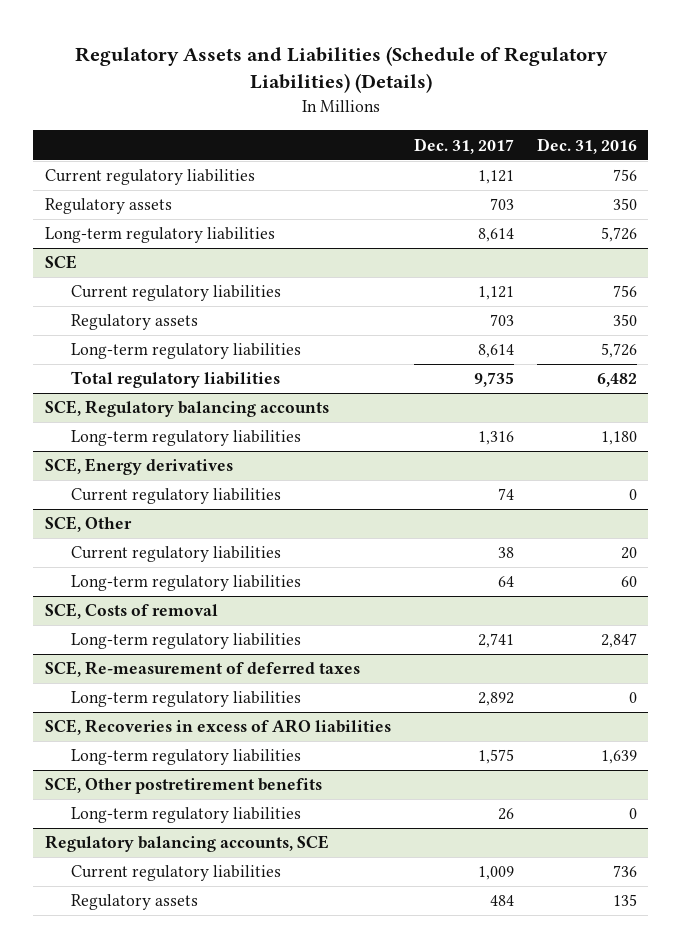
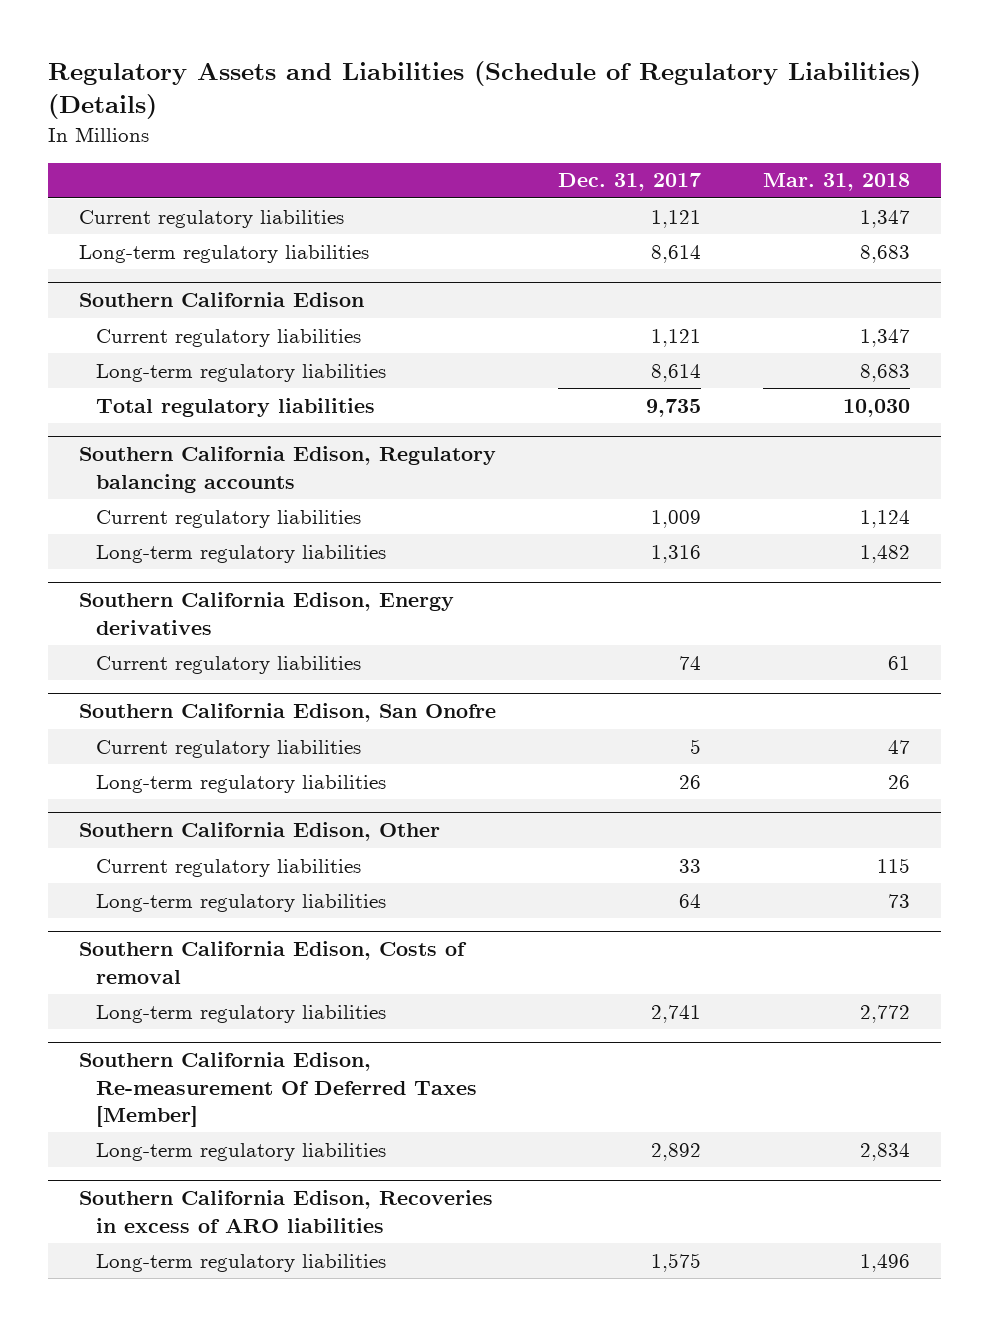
- | Dec. 31, 2017 | Dec. 31, 2016
+ | Dec. 31, 2017 | Mar. 31, 2018
- Regulatory assets | 703 | 350
- SCE
+ Southern California Edison
- Regulatory assets | 703 | 350
- SCE, Regulatory balancing accounts
+ Southern California Edison, Regulatory balancing accounts
+ Current regulatory liabilities | 1,009 | 1,124
- SCE, Energy derivatives
+ Southern California Edison, Energy derivatives
- SCE, Other
- Current regulatory liabilities | 38 | 20
+ Southern California Edison, San Onofre
+ Current regulatory liabilities | 5 | 47
+ Long-term regulatory liabilities | 26 | 26
+ Southern California Edison, Other
+ Current regulatory liabilities | 33 | 115
- SCE, Costs of removal
+ Southern California Edison, Costs of removal
- SCE, Re-measurement of deferred taxes
+ Southern California Edison, Re-measurement Of Deferred Taxes [Member]
- SCE, Recoveries in excess of ARO liabilities
+ Southern California Edison, Recoveries in excess of ARO liabilities
- SCE, Other postretirement benefits
- Long-term regulatory liabilities | 26 | 0
- Regulatory balancing accounts, SCE
- Current regulatory liabilities | 1,009 | 736
- Regulatory assets | 484 | 135

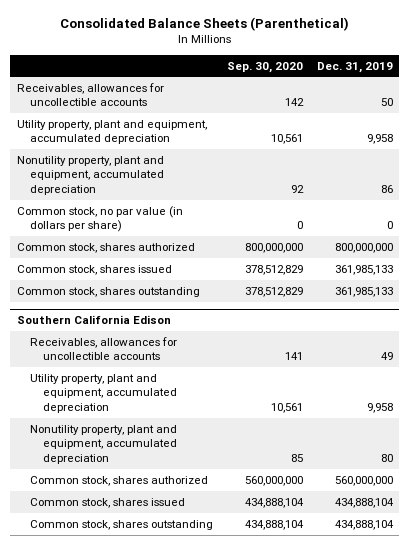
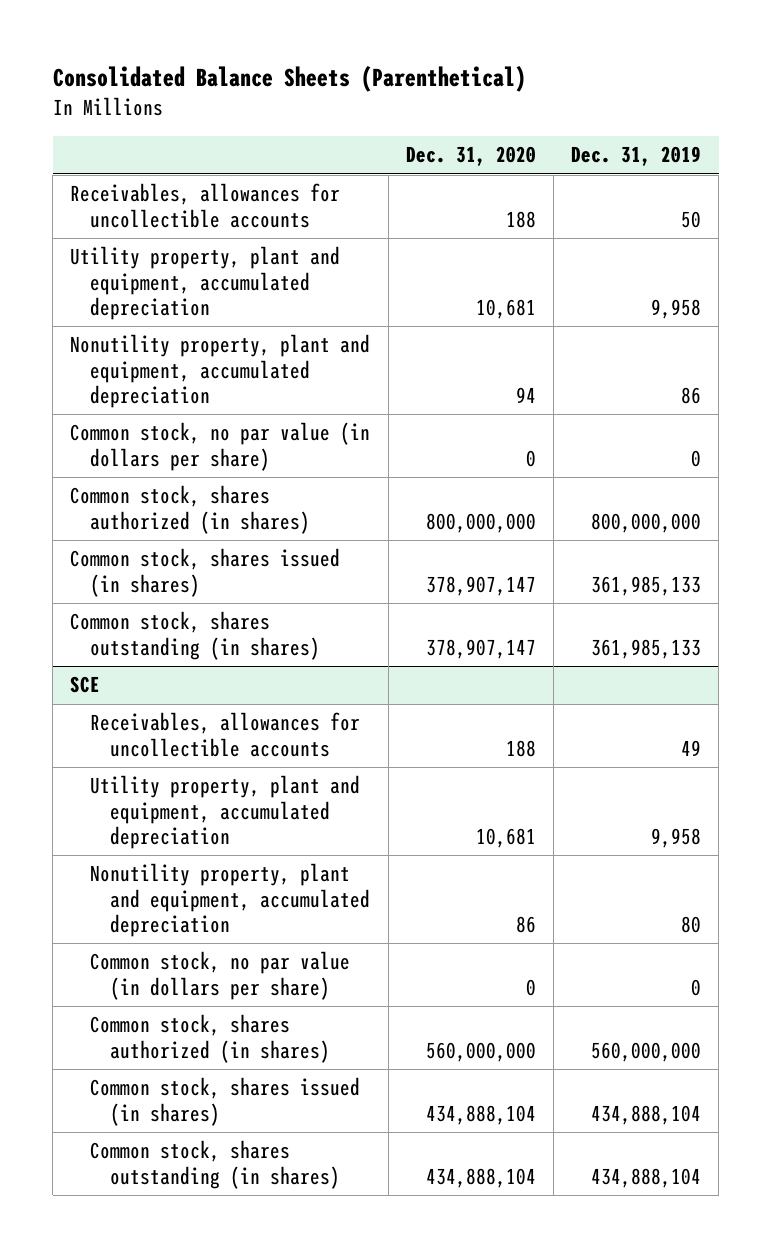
- | Sep. 30, 2020 | Dec. 31, 2019
+ | Dec. 31, 2020 | Dec. 31, 2019
- Common stock, shares authorized | 800,000,000 | 800,000,000
- Common stock, shares issued | 378,512,829 | 361,985,133
- Common stock, shares outstanding | 378,512,829 | 361,985,133
- Southern California Edison
+ Common stock, shares authorized (in shares) | 800,000,000 | 800,000,000
+ Common stock, shares issued (in shares) | 378,907,147 | 361,985,133
+ Common stock, shares outstanding (in shares) | 378,907,147 | 361,985,133
+ SCE
- Common stock, shares authorized | 560,000,000 | 560,000,000
- Common stock, shares issued | 434,888,104 | 434,888,104
- Common stock, shares outstanding | 434,888,104 | 434,888,104
+ Common stock, no par value (in dollars per share) | 0 | 0
+ Common stock, shares authorized (in shares) | 560,000,000 | 560,000,000
+ Common stock, shares issued (in shares) | 434,888,104 | 434,888,104
+ Common stock, shares outstanding (in shares) | 434,888,104 | 434,888,104

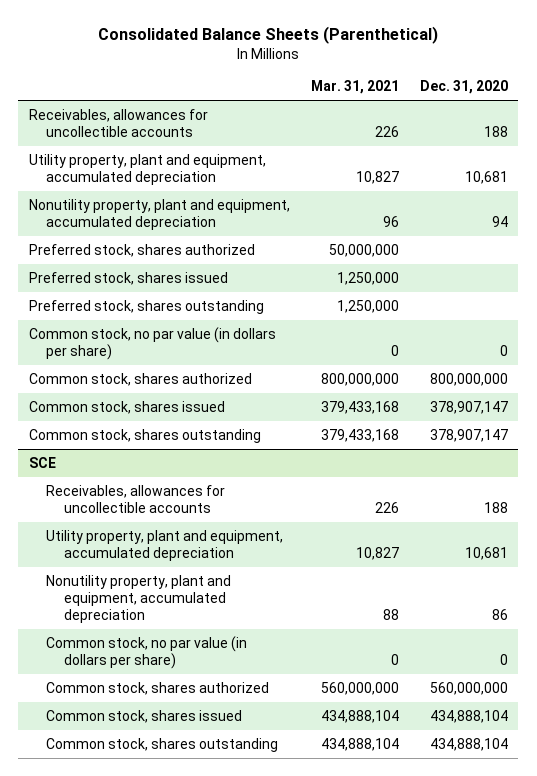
- | Dec. 31, 2020 | Dec. 31, 2019
+ | Mar. 31, 2021 | Dec. 31, 2020
+ Preferred stock, shares authorized | 50,000,000 |
+ Preferred stock, shares issued | 1,250,000 |
+ Preferred stock, shares outstanding | 1,250,000 |
- Common stock, shares authorized (in shares) | 800,000,000 | 800,000,000
- Common stock, shares issued (in shares) | 378,907,147 | 361,985,133
- Common stock, shares outstanding (in shares) | 378,907,147 | 361,985,133
+ Common stock, shares authorized | 800,000,000 | 800,000,000
+ Common stock, shares issued | 379,433,168 | 378,907,147
+ Common stock, shares outstanding | 379,433,168 | 378,907,147
@ SCE
- Common stock, shares authorized (in shares) | 560,000,000 | 560,000,000
- Common stock, shares issued (in shares) | 434,888,104 | 434,888,104
- Common stock, shares outstanding (in shares) | 434,888,104 | 434,888,104
+ Common stock, shares authorized | 560,000,000 | 560,000,000
+ Common stock, shares issued | 434,888,104 | 434,888,104
+ Common stock, shares outstanding | 434,888,104 | 434,888,104

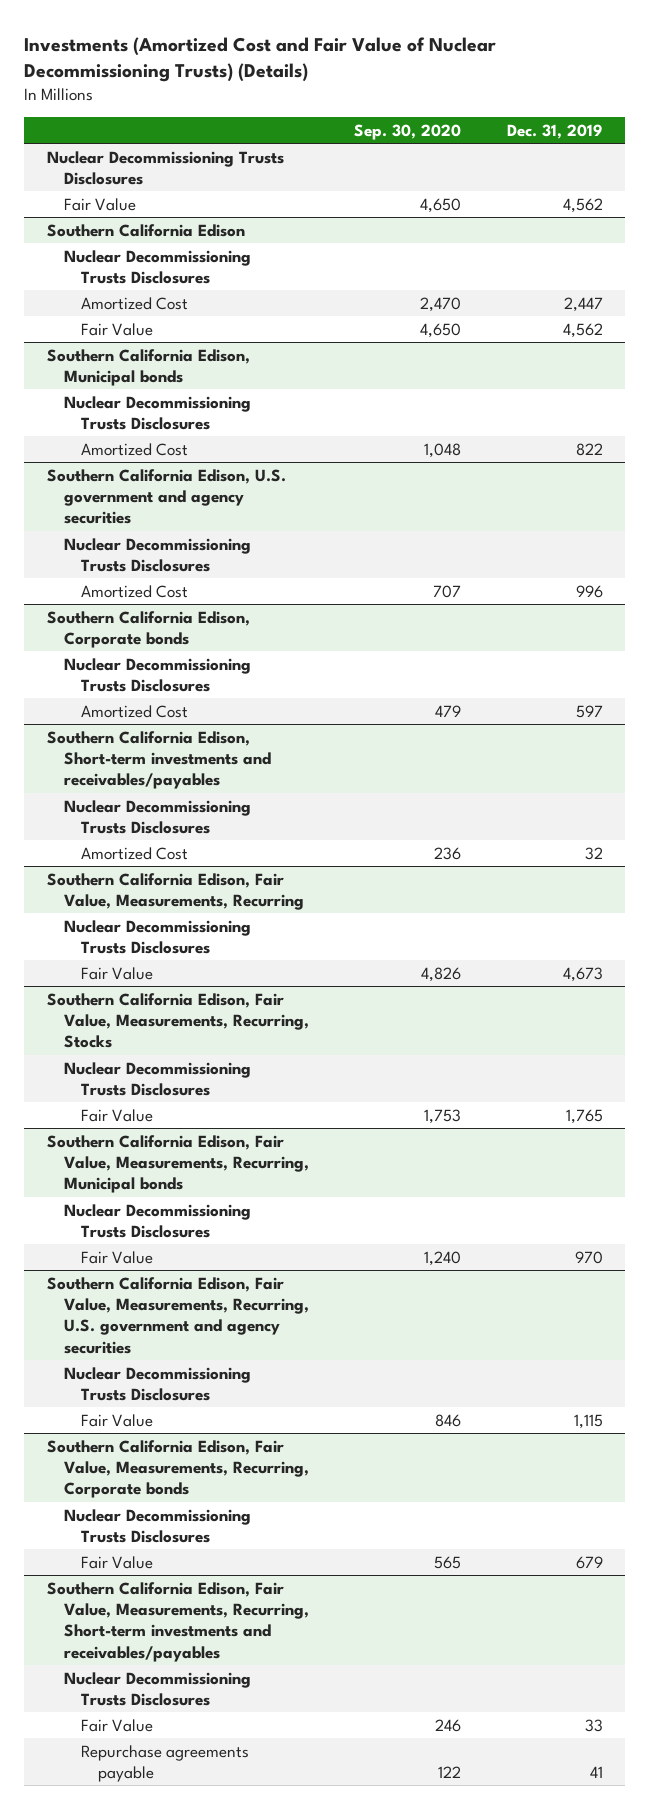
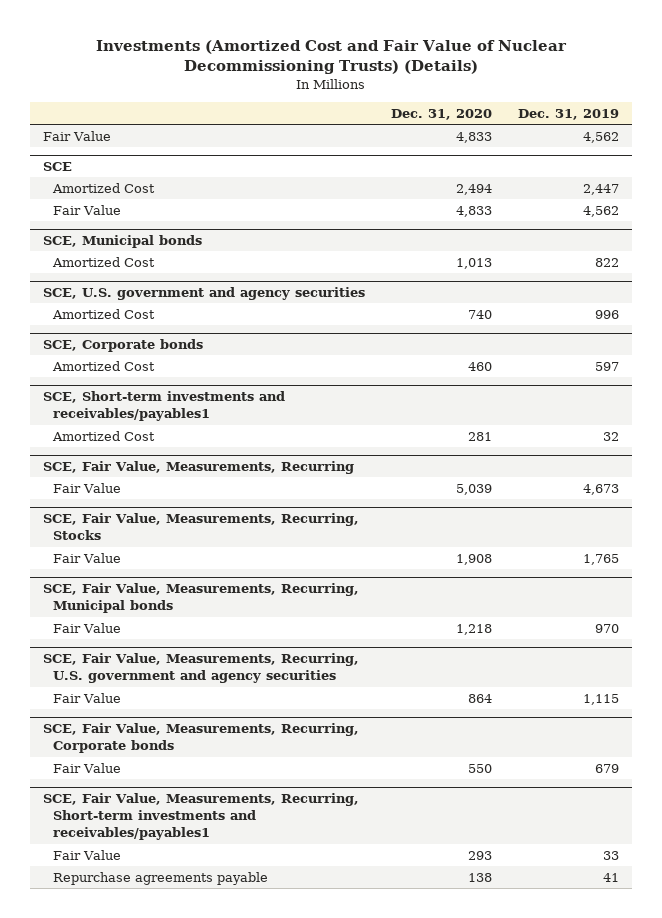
- | Sep. 30, 2020 | Dec. 31, 2019
+ | Dec. 31, 2020 | Dec. 31, 2019
- Nuclear Decommissioning Trusts Disclosures
- Southern California Edison
- Nuclear Decommissioning Trusts Disclosures
+ SCE
- Southern California Edison, Municipal bonds
- Nuclear Decommissioning Trusts Disclosures
+ SCE, Municipal bonds
- Southern California Edison, U.S. government and agency securities
- Nuclear Decommissioning Trusts Disclosures
+ SCE, U.S. government and agency securities
- Southern California Edison, Corporate bonds
- Nuclear Decommissioning Trusts Disclosures
+ SCE, Corporate bonds
- Southern California Edison, Short-term investments and receivables/payables
- Nuclear Decommissioning Trusts Disclosures
+ SCE, Short-term investments and receivables/payables1
- Southern California Edison, Fair Value, Measurements, Recurring
- Nuclear Decommissioning Trusts Disclosures
+ SCE, Fair Value, Measurements, Recurring
- Southern California Edison, Fair Value, Measurements, Recurring, Stocks
- Nuclear Decommissioning Trusts Disclosures
+ SCE, Fair Value, Measurements, Recurring, Stocks
- Southern California Edison, Fair Value, Measurements, Recurring, Municipal bonds
- Nuclear Decommissioning Trusts Disclosures
+ SCE, Fair Value, Measurements, Recurring, Municipal bonds
- Southern California Edison, Fair Value, Measurements, Recurring, U.S. government and agency securities
- Nuclear Decommissioning Trusts Disclosures
+ SCE, Fair Value, Measurements, Recurring, U.S. government and agency securities
- Southern California Edison, Fair Value, Measurements, Recurring, Corporate bonds
- Nuclear Decommissioning Trusts Disclosures
+ SCE, Fair Value, Measurements, Recurring, Corporate bonds
- Southern California Edison, Fair Value, Measurements, Recurring, Short-term investments and receivables/payables
- Nuclear Decommissioning Trusts Disclosures
+ SCE, Fair Value, Measurements, Recurring, Short-term investments and receivables/payables1

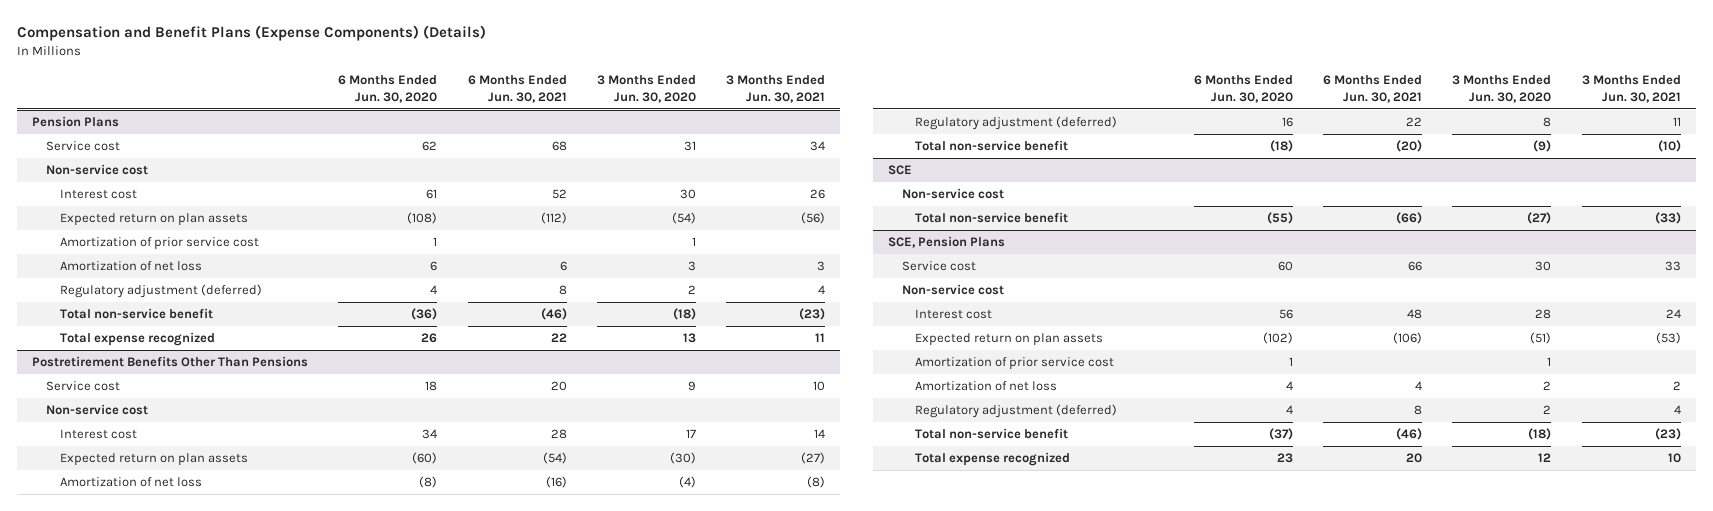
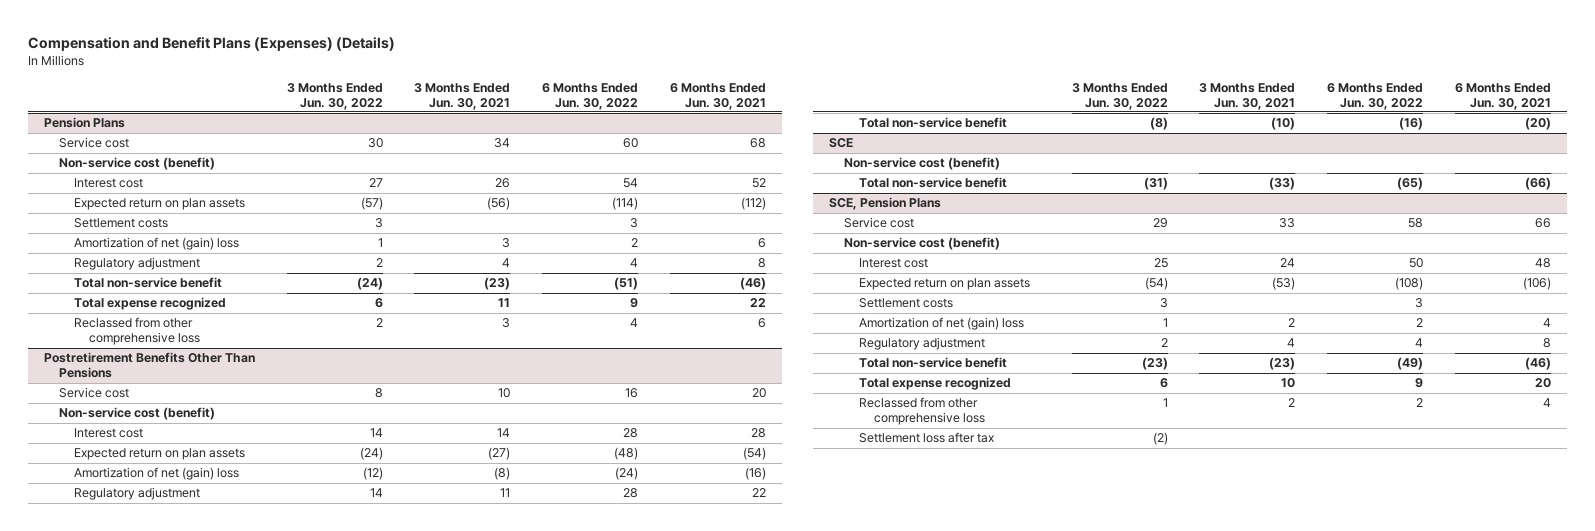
- Compensation and Benefit Plans (Expense Components) (Details)
+ Compensation and Benefit Plans (Expenses) (Details)
- | 6 Months Ended Jun. 30, 2020 | 6 Months Ended Jun. 30, 2021 | 3 Months Ended Jun. 30, 2020 | 3 Months Ended Jun. 30, 2021
+ | 3 Months Ended Jun. 30, 2022 | 3 Months Ended Jun. 30, 2021 | 6 Months Ended Jun. 30, 2022 | 6 Months Ended Jun. 30, 2021
@ Pension Plans
- Non-service cost
+ Non-service cost (benefit)
- Amortization of prior service cost | 1 | | 1 |
- Amortization of net loss | 6 | 6 | 3 | 3
- Regulatory adjustment (deferred) | 4 | 8 | 2 | 4
+ Settlement costs | 3 | | 3 |
+ Amortization of net (gain) loss | 1 | 3 | 2 | 6
+ Regulatory adjustment | 2 | 4 | 4 | 8
+ Reclassed from other comprehensive loss | 2 | 3 | 4 | 6
@ Postretirement Benefits Other Than Pensions
- Non-service cost
+ Non-service cost (benefit)
- Amortization of net loss | (8) | (16) | (4) | (8)
- Regulatory adjustment (deferred) | 16 | 22 | 8 | 11
+ Amortization of net (gain) loss | (12) | (8) | (24) | (16)
+ Regulatory adjustment | 14 | 11 | 28 | 22
@ SCE
- Non-service cost
+ Non-service cost (benefit)
@ SCE, Pension Plans
- Non-service cost
+ Non-service cost (benefit)
- Amortization of prior service cost | 1 | | 1 |
- Amortization of net loss | 4 | 4 | 2 | 2
- Regulatory adjustment (deferred) | 4 | 8 | 2 | 4
+ Settlement costs | 3 | | 3 |
+ Amortization of net (gain) loss | 1 | 2 | 2 | 4
+ Regulatory adjustment | 2 | 4 | 4 | 8
+ Reclassed from other comprehensive loss | 1 | 2 | 2 | 4
+ Settlement loss after tax | (2) | | |

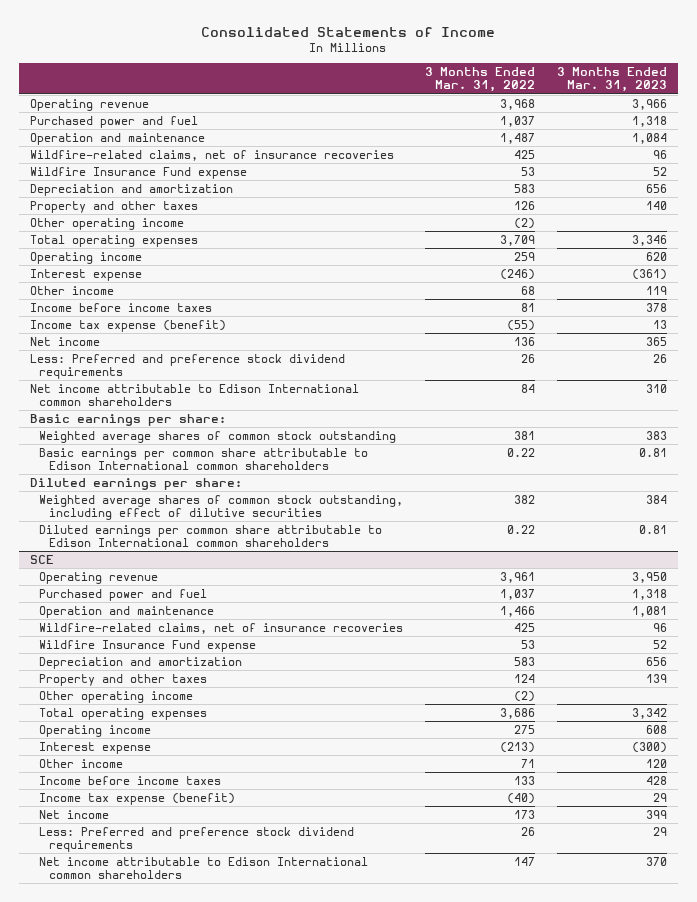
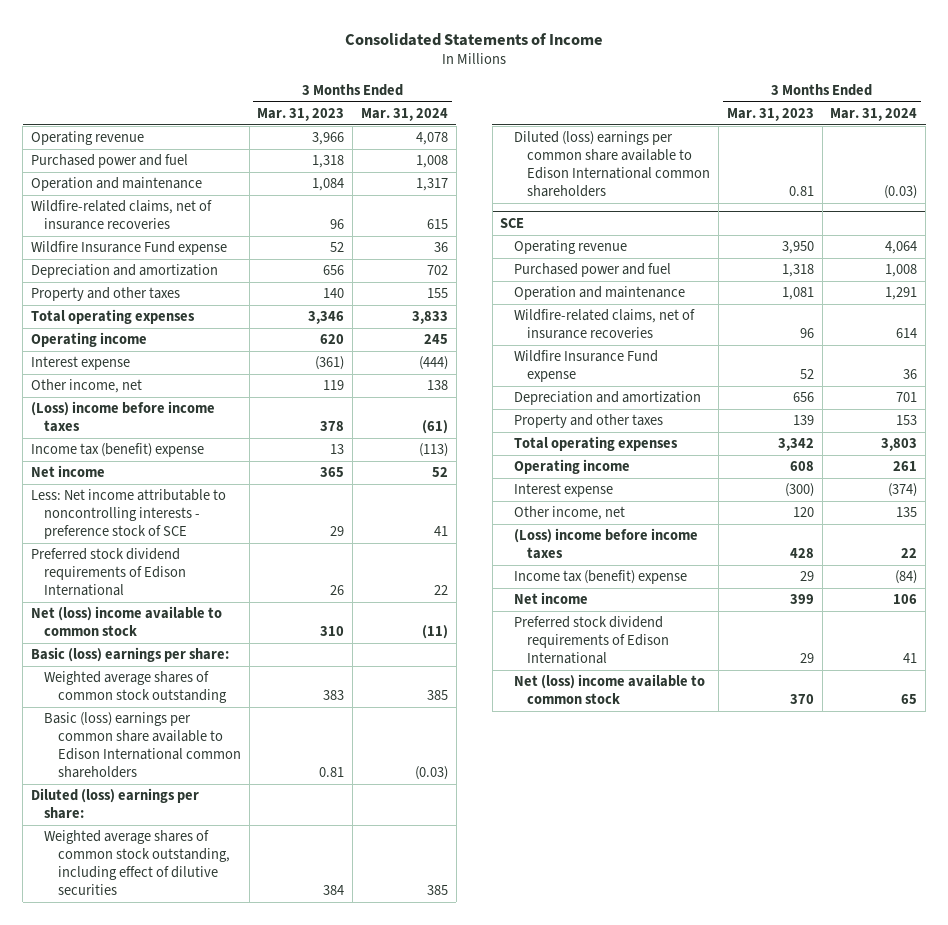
- | 3 Months Ended Mar. 31, 2022 | 3 Months Ended Mar. 31, 2023
+ | 3 Months Ended Mar. 31, 2023 | 3 Months Ended Mar. 31, 2024
- Other operating income | (2) |
- Other income | 68 | 119
- Income before income taxes | 81 | 378
- Income tax expense (benefit) | (55) | 13
+ Other income, net | 119 | 138
+ (Loss) income before income taxes | 378 | (61)
+ Income tax (benefit) expense | 13 | (113)
- Less: Preferred and preference stock dividend requirements | 26 | 26
- Net income attributable to Edison International common shareholders | 84 | 310
- Basic earnings per share:
+ Less: Net income attributable to noncontrolling interests - preference stock of SCE | 29 | 41
+ Preferred stock dividend requirements of Edison International | 26 | 22
+ Net (loss) income available to common stock | 310 | (11)
+ Basic (loss) earnings per share:
- Basic earnings per common share attributable to Edison International common shareholders | 0.22 | 0.81
- Diluted earnings per share:
+ Basic (loss) earnings per common share available to Edison International common shareholders | 0.81 | (0.03)
+ Diluted (loss) earnings per share:
- Diluted earnings per common share attributable to Edison International common shareholders | 0.22 | 0.81
+ Diluted (loss) earnings per common share available to Edison International common shareholders | 0.81 | (0.03)
@ SCE
- Other operating income | (2) |
- Other income | 71 | 120
- Income before income taxes | 133 | 428
- Income tax expense (benefit) | (40) | 29
+ Other income, net | 120 | 135
+ (Loss) income before income taxes | 428 | 22
+ Income tax (benefit) expense | 29 | (84)
- Less: Preferred and preference stock dividend requirements | 26 | 29
- Net income attributable to Edison International common shareholders | 147 | 370
+ Preferred stock dividend requirements of Edison International | 29 | 41
+ Net (loss) income available to common stock | 370 | 65

